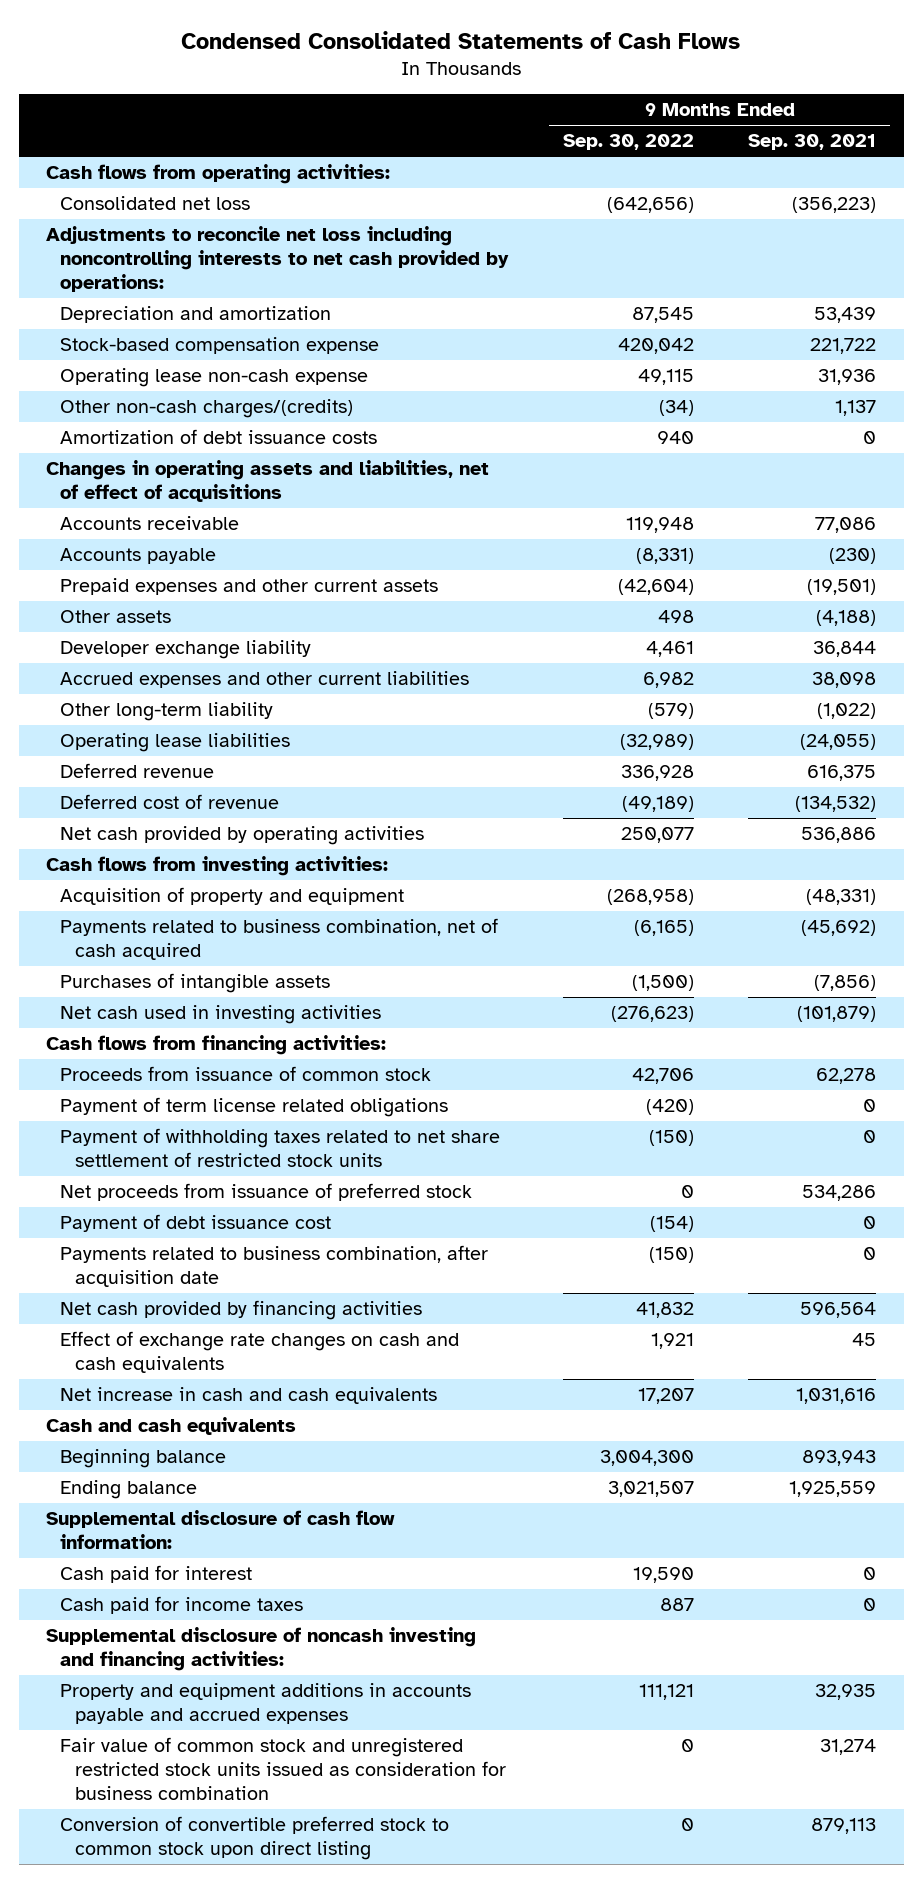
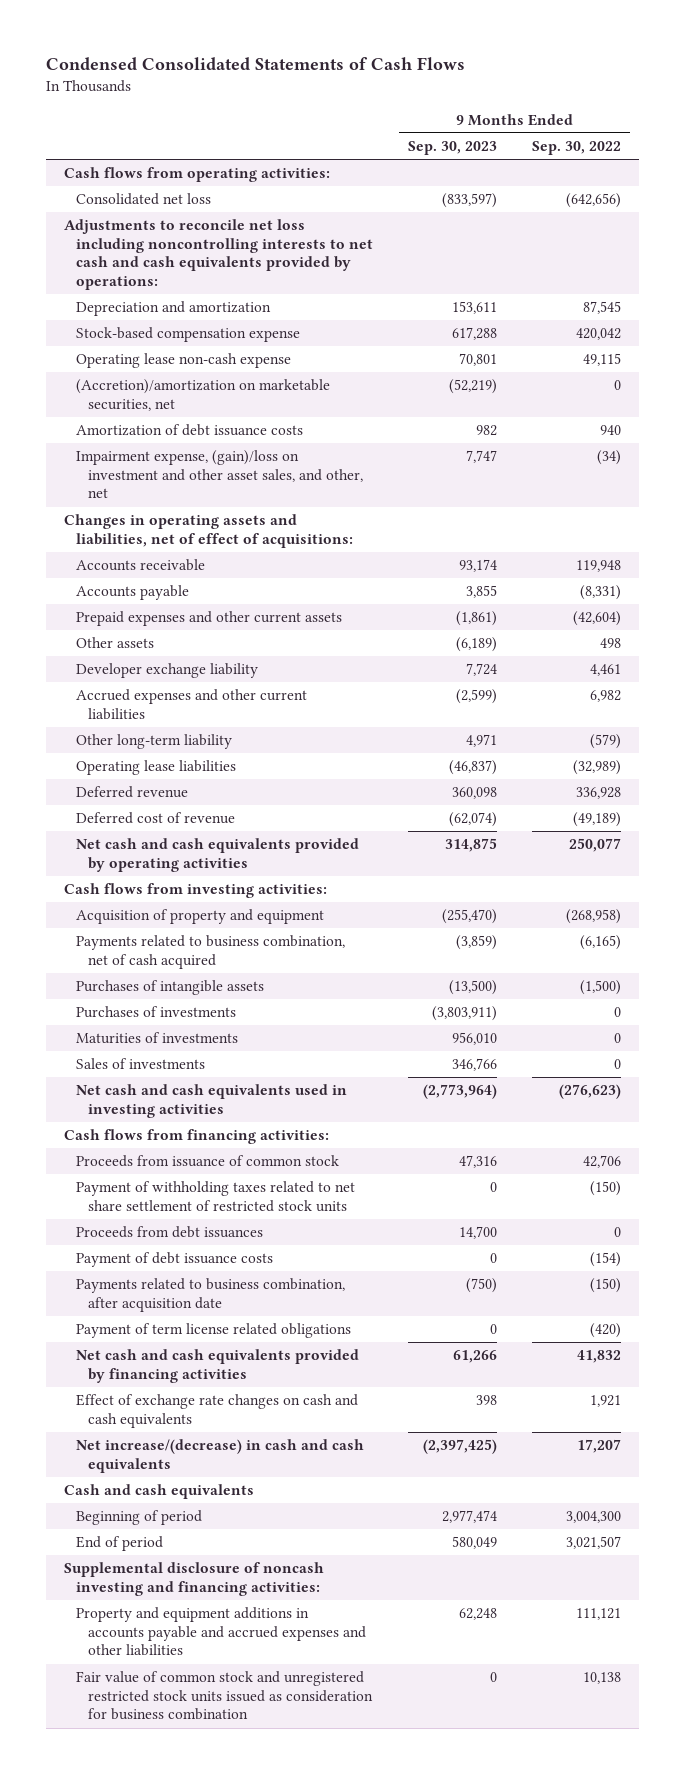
- | 9 Months Ended Sep. 30, 2022 | 9 Months Ended Sep. 30, 2021
+ | 9 Months Ended Sep. 30, 2023 | 9 Months Ended Sep. 30, 2022
- Adjustments to reconcile net loss including noncontrolling interests to net cash provided by operations:
+ Adjustments to reconcile net loss including noncontrolling interests to net cash and cash equivalents provided by operations:
- Other non-cash charges/(credits) | (34) | 1,137
+ (Accretion)/amortization on marketable securities, net | (52,219) | 0
- Changes in operating assets and liabilities, net of effect of acquisitions
+ Impairment expense, (gain)/loss on investment and other asset sales, and other, net | 7,747 | (34)
+ Changes in operating assets and liabilities, net of effect of acquisitions:
- Net cash provided by operating activities | 250,077 | 536,886
+ Net cash and cash equivalents provided by operating activities | 314,875 | 250,077
- Net cash used in investing activities | (276,623) | (101,879)
+ Purchases of investments | (3,803,911) | 0
+ Maturities of investments | 956,010 | 0
+ Sales of investments | 346,766 | 0
+ Net cash and cash equivalents used in investing activities | (2,773,964) | (276,623)
- Net proceeds from issuance of preferred stock | 0 | 534,286
- Payment of debt issuance cost | (154) | 0
+ Proceeds from debt issuances | 14,700 | 0
+ Payment of debt issuance costs | 0 | (154)
- Net cash provided by financing activities | 41,832 | 596,564
moved down: Payment of term license related obligations | 0 | (420)
+ Net cash and cash equivalents provided by financing activities | 61,266 | 41,832
- Net increase in cash and cash equivalents | 17,207 | 1,031,616
+ Net increase/(decrease) in cash and cash equivalents | (2,397,425) | 17,207
- Beginning balance | 3,004,300 | 893,943
- Ending balance | 3,021,507 | 1,925,559
- Supplemental disclosure of cash flow information:
- Cash paid for interest | 19,590 | 0
- Cash paid for income taxes | 887 | 0
+ Beginning of period | 2,977,474 | 3,004,300
+ End of period | 580,049 | 3,021,507
- Property and equipment additions in accounts payable and accrued expenses | 111,121 | 32,935
- Fair value of common stock and unregistered restricted stock units issued as consideration for business combination | 0 | 31,274
- Conversion of convertible preferred stock to common stock upon direct listing | 0 | 879,113
+ Property and equipment additions in accounts payable and accrued expenses and other liabilities | 62,248 | 111,121
+ Fair value of common stock and unregistered restricted stock units issued as consideration for business combination | 0 | 10,138

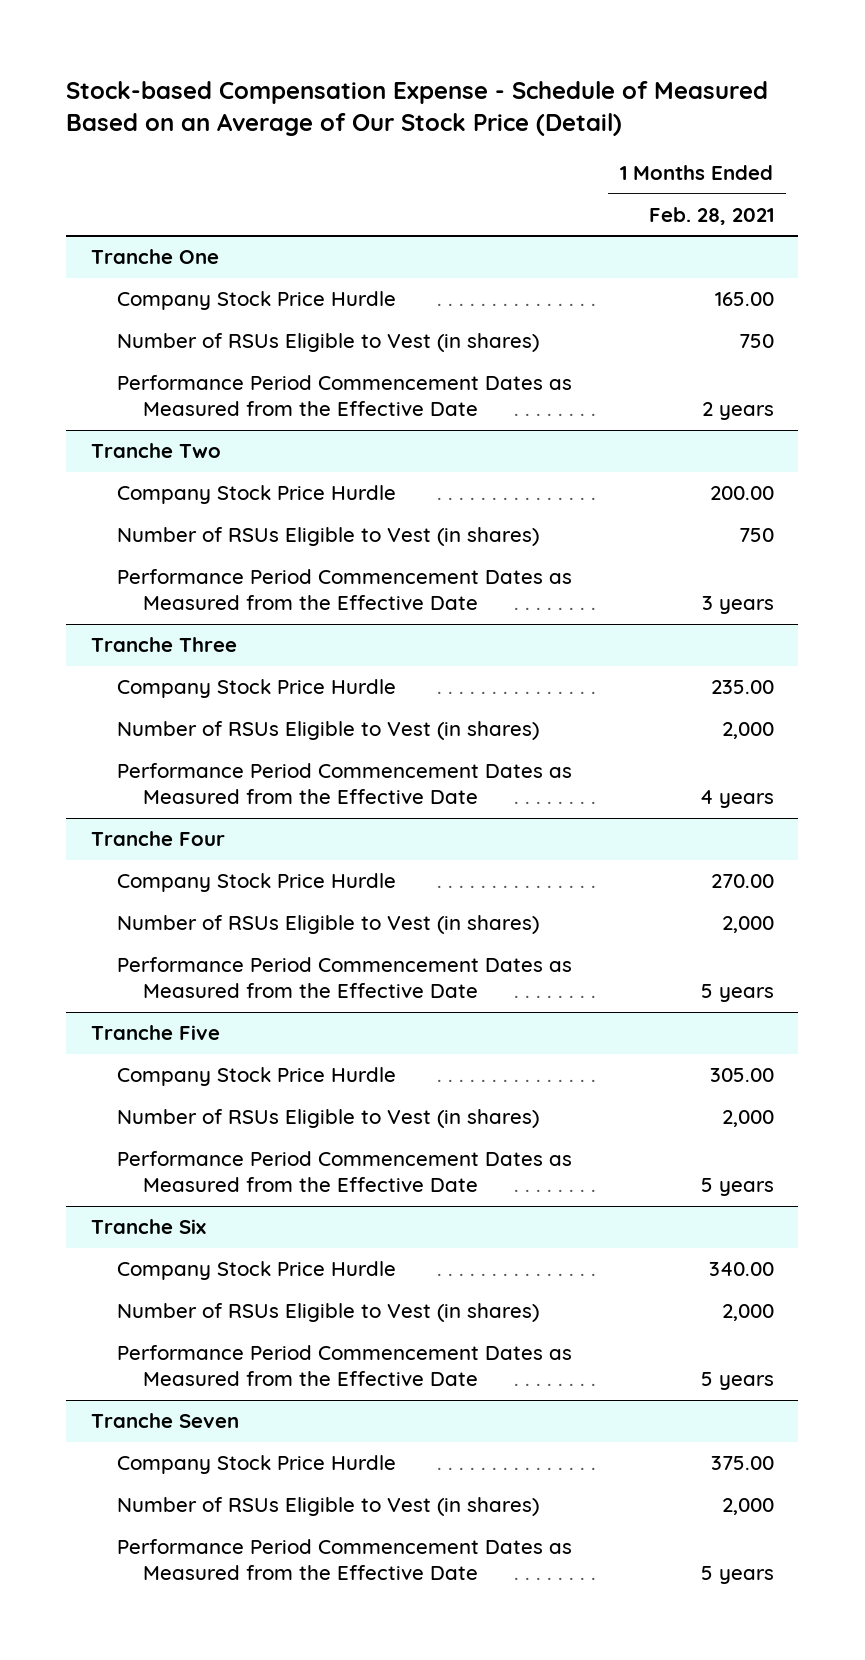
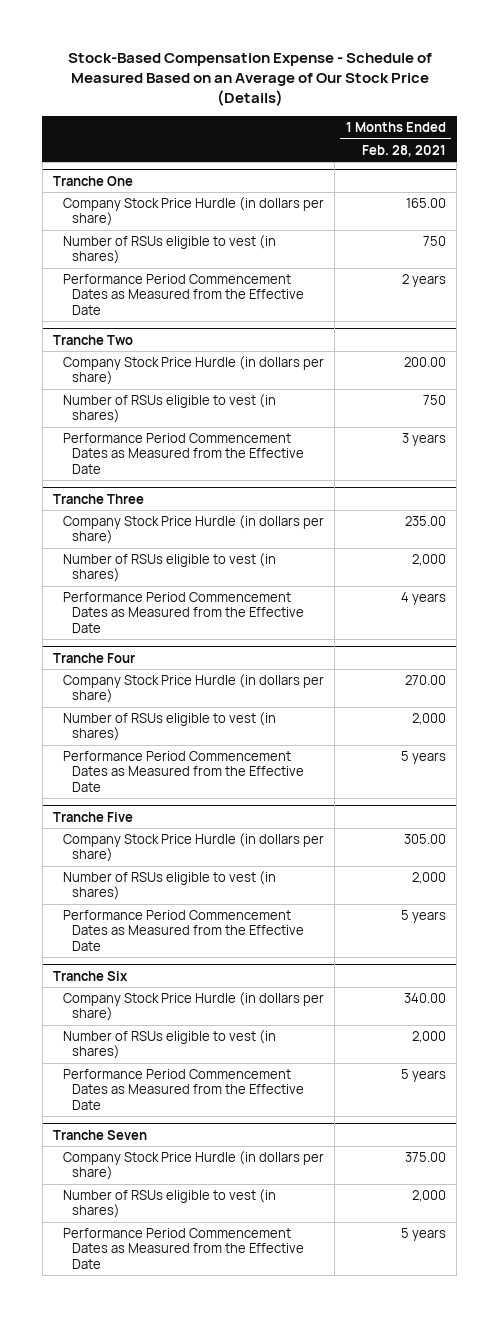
- Stock-based Compensation Expense - Schedule of Measured Based on an Average of Our Stock Price (Detail)
+ Stock-Based Compensation Expense - Schedule of Measured Based on an Average of Our Stock Price (Details)
@ Tranche One
- Company Stock Price Hurdle | 165.00
- Number of RSUs Eligible to Vest (in shares) | 750
+ Company Stock Price Hurdle (in dollars per share) | 165.00
+ Number of RSUs eligible to vest (in shares) | 750
@ Tranche Two
- Company Stock Price Hurdle | 200.00
- Number of RSUs Eligible to Vest (in shares) | 750
+ Company Stock Price Hurdle (in dollars per share) | 200.00
+ Number of RSUs eligible to vest (in shares) | 750
@ Tranche Three
- Company Stock Price Hurdle | 235.00
- Number of RSUs Eligible to Vest (in shares) | 2,000
+ Company Stock Price Hurdle (in dollars per share) | 235.00
+ Number of RSUs eligible to vest (in shares) | 2,000
@ Tranche Four
- Company Stock Price Hurdle | 270.00
- Number of RSUs Eligible to Vest (in shares) | 2,000
+ Company Stock Price Hurdle (in dollars per share) | 270.00
+ Number of RSUs eligible to vest (in shares) | 2,000
@ Tranche Five
- Company Stock Price Hurdle | 305.00
- Number of RSUs Eligible to Vest (in shares) | 2,000
+ Company Stock Price Hurdle (in dollars per share) | 305.00
+ Number of RSUs eligible to vest (in shares) | 2,000
@ Tranche Six
- Company Stock Price Hurdle | 340.00
- Number of RSUs Eligible to Vest (in shares) | 2,000
+ Company Stock Price Hurdle (in dollars per share) | 340.00
+ Number of RSUs eligible to vest (in shares) | 2,000
@ Tranche Seven
- Company Stock Price Hurdle | 375.00
- Number of RSUs Eligible to Vest (in shares) | 2,000
+ Company Stock Price Hurdle (in dollars per share) | 375.00
+ Number of RSUs eligible to vest (in shares) | 2,000

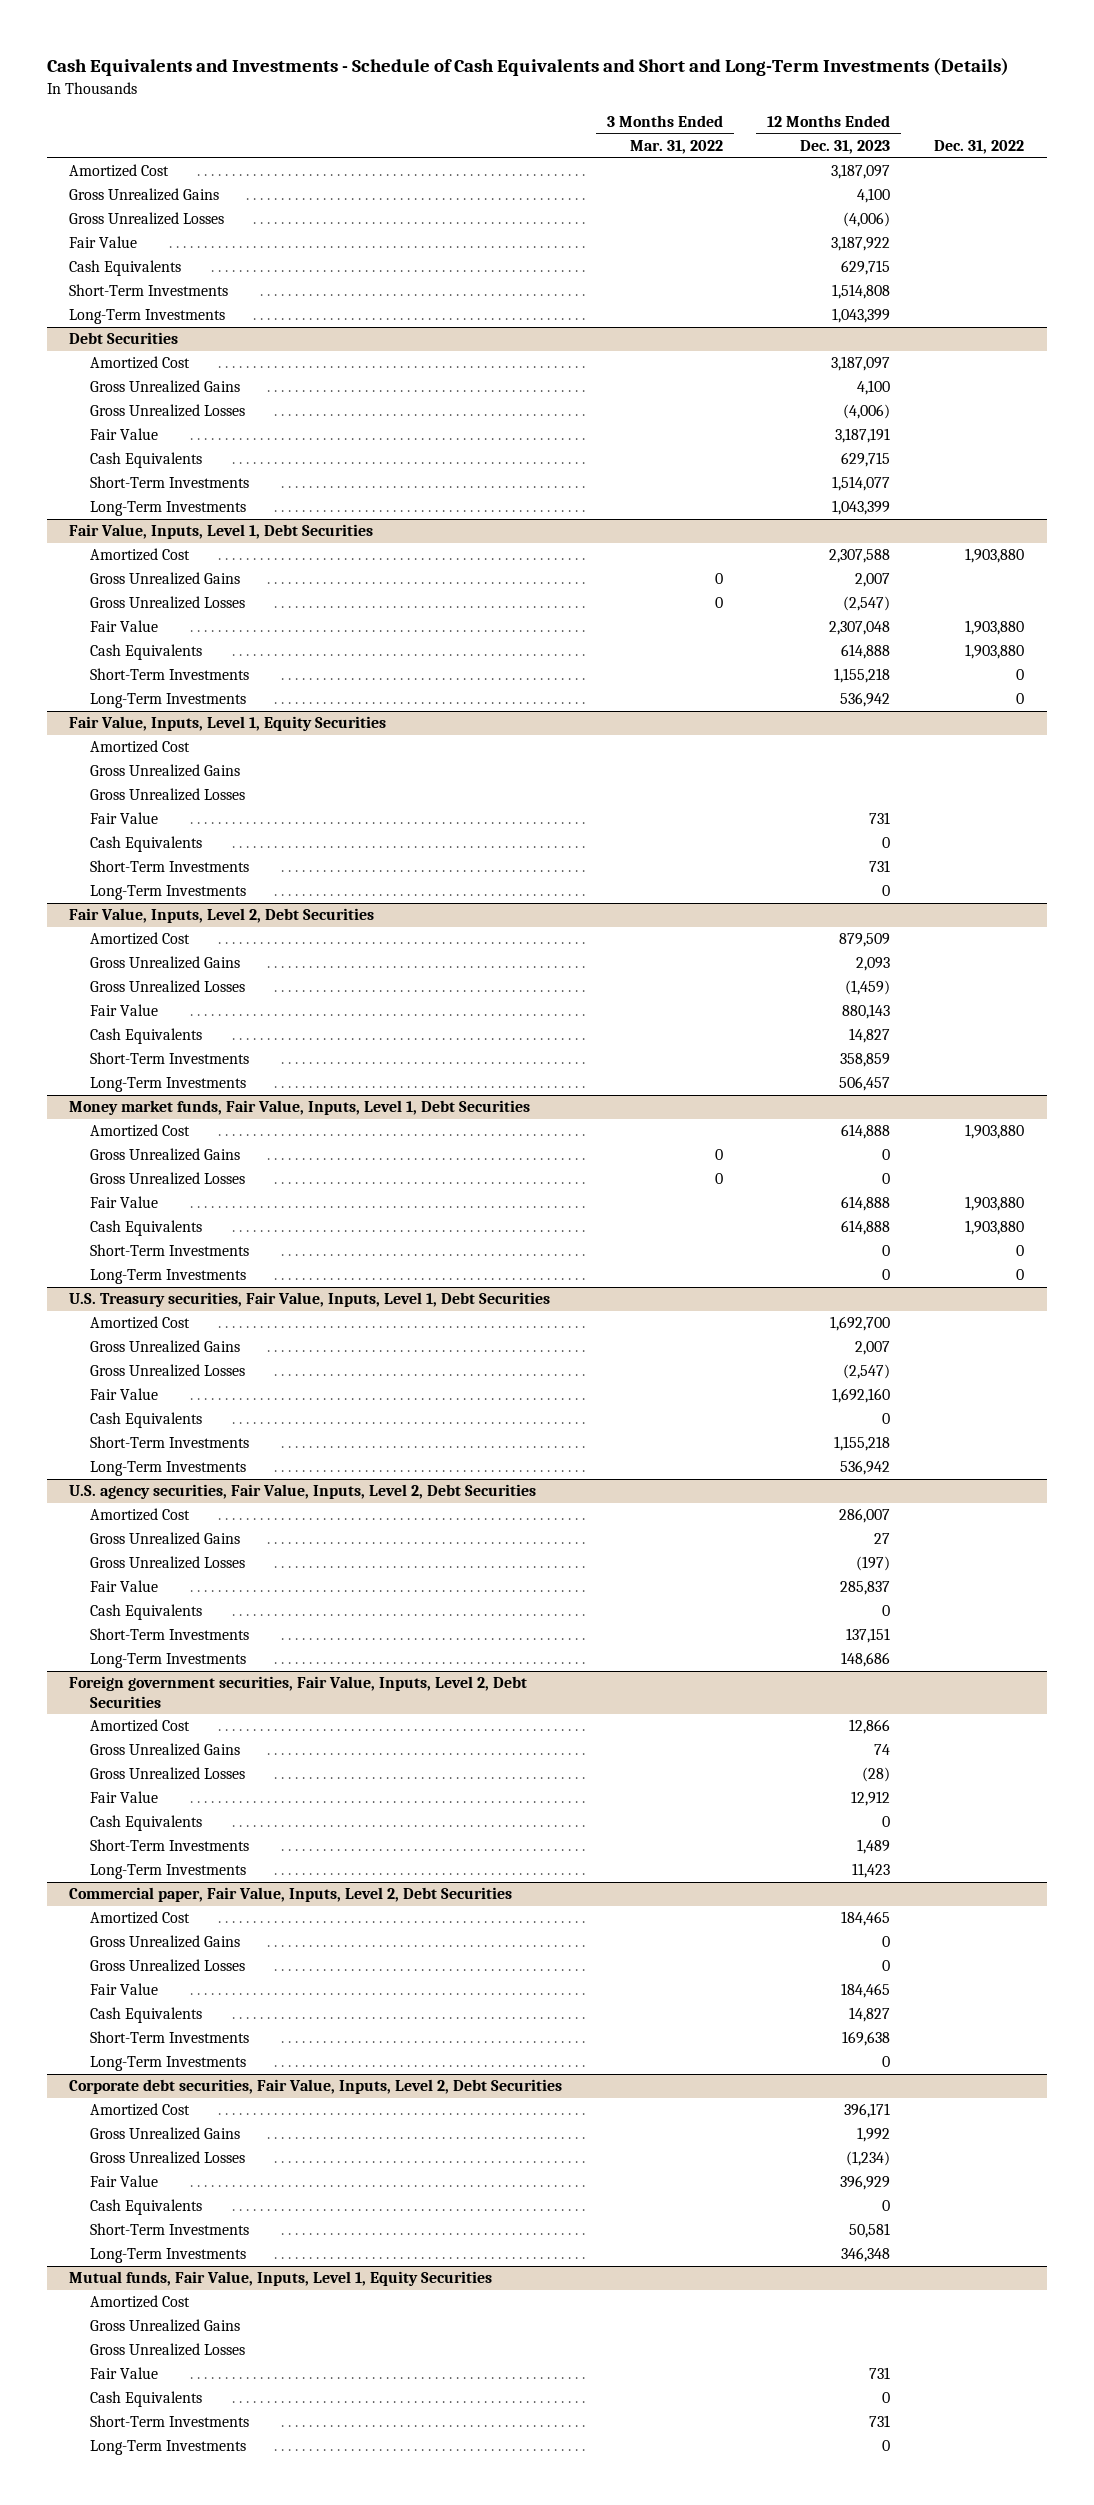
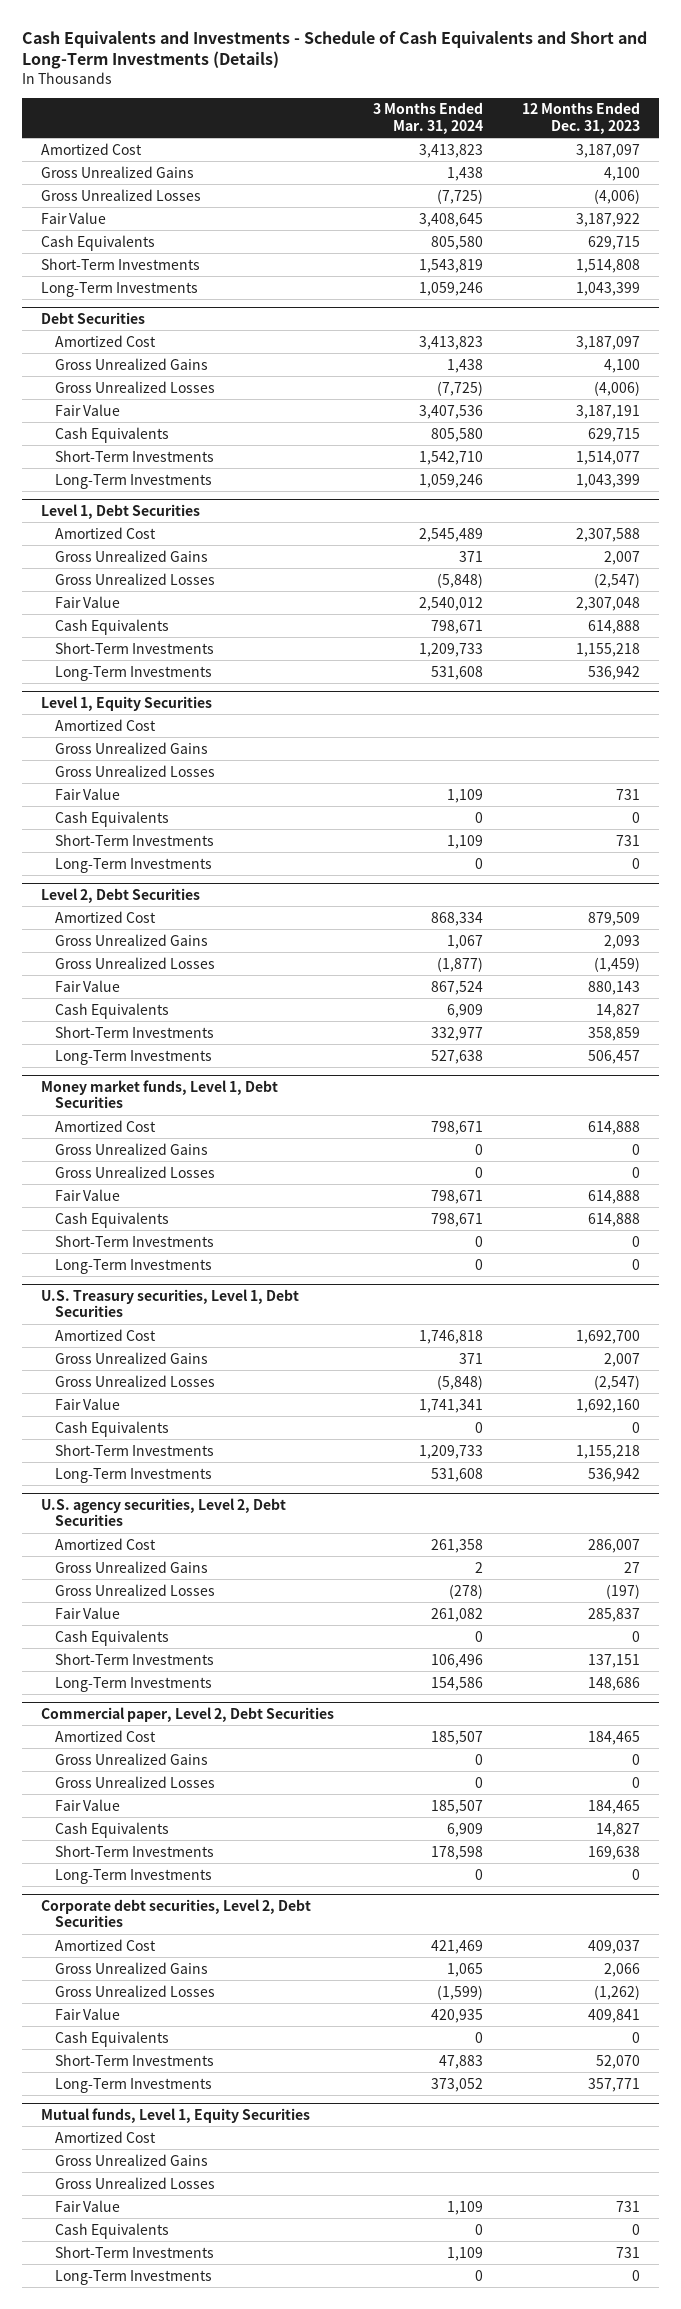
- | 3 Months Ended Mar. 31, 2022 | 12 Months Ended Dec. 31, 2023 | Dec. 31, 2022
+ | 3 Months Ended Mar. 31, 2024 | 12 Months Ended Dec. 31, 2023
- Fair Value, Inputs, Level 1, Debt Securities
+ Level 1, Debt Securities
- Fair Value, Inputs, Level 1, Equity Securities
+ Level 1, Equity Securities
- Fair Value, Inputs, Level 2, Debt Securities
+ Level 2, Debt Securities
- Money market funds, Fair Value, Inputs, Level 1, Debt Securities
+ Money market funds, Level 1, Debt Securities
- U.S. Treasury securities, Fair Value, Inputs, Level 1, Debt Securities
+ U.S. Treasury securities, Level 1, Debt Securities
- U.S. agency securities, Fair Value, Inputs, Level 2, Debt Securities
+ U.S. agency securities, Level 2, Debt Securities
- Foreign government securities, Fair Value, Inputs, Level 2, Debt Securities
- Amortized Cost | | 12,866 |
- Gross Unrealized Gains | | 74 |
- Gross Unrealized Losses | | (28) |
- Fair Value | | 12,912 |
- Cash Equivalents | | 0 |
- Short-Term Investments | | 1,489 |
- Long-Term Investments | | 11,423 |
- Commercial paper, Fair Value, Inputs, Level 2, Debt Securities
+ Commercial paper, Level 2, Debt Securities
- Corporate debt securities, Fair Value, Inputs, Level 2, Debt Securities
- Amortized Cost | | 396,171 |
- Gross Unrealized Gains | | 1,992 |
- Gross Unrealized Losses | | (1,234) |
- Fair Value | | 396,929 |
+ Corporate debt securities, Level 2, Debt Securities
+ Amortized Cost | 421,469 | 409,037
+ Gross Unrealized Gains | 1,065 | 2,066
+ Gross Unrealized Losses | (1,599) | (1,262)
+ Fair Value | 420,935 | 409,841
- Short-Term Investments | | 50,581 |
- Long-Term Investments | | 346,348 |
- Mutual funds, Fair Value, Inputs, Level 1, Equity Securities
+ Short-Term Investments | 47,883 | 52,070
+ Long-Term Investments | 373,052 | 357,771
+ Mutual funds, Level 1, Equity Securities

